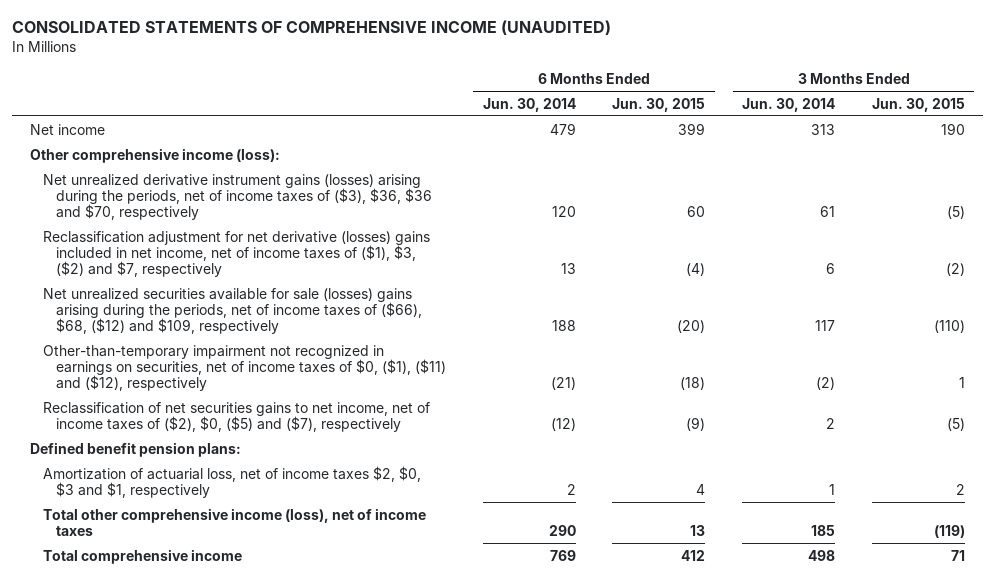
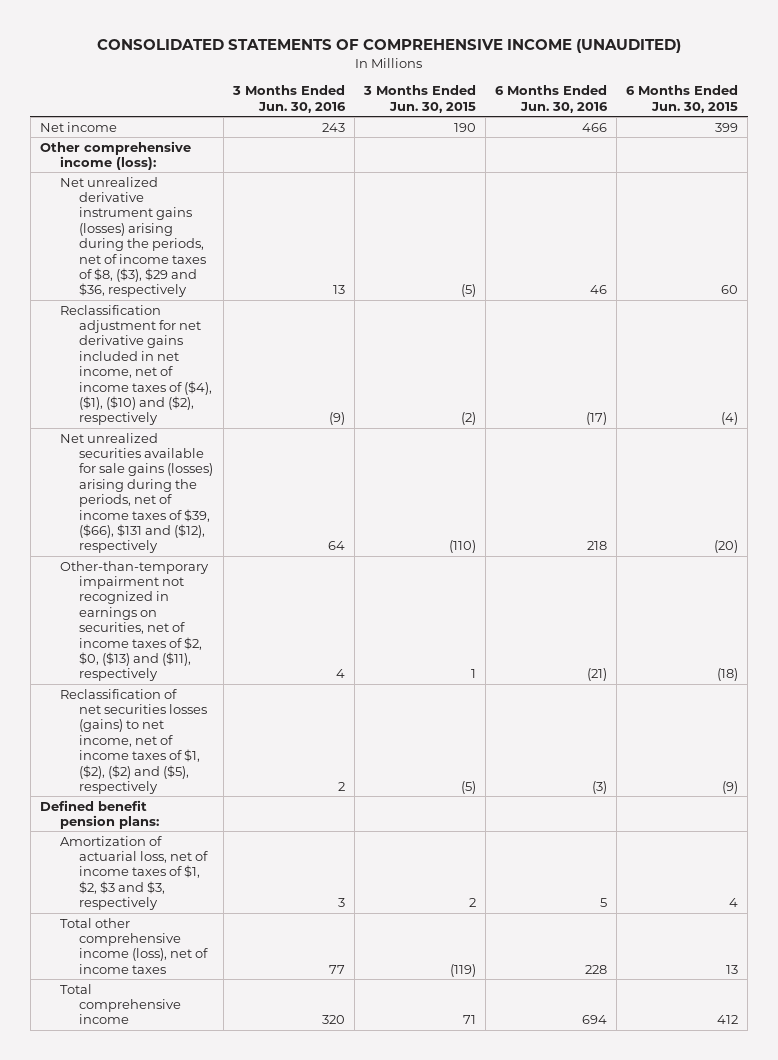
- | 6 Months Ended Jun. 30, 2014 | 6 Months Ended Jun. 30, 2015 | 3 Months Ended Jun. 30, 2014 | 3 Months Ended Jun. 30, 2015
+ | 3 Months Ended Jun. 30, 2016 | 3 Months Ended Jun. 30, 2015 | 6 Months Ended Jun. 30, 2016 | 6 Months Ended Jun. 30, 2015
- Net unrealized derivative instrument gains (losses) arising during the periods, net of income taxes of ($3), $36, $36 and $70, respectively | 120 | 60 | 61 | (5)
- Reclassification adjustment for net derivative (losses) gains included in net income, net of income taxes of ($1), $3, ($2) and $7, respectively | 13 | (4) | 6 | (2)
- Net unrealized securities available for sale (losses) gains arising during the periods, net of income taxes of ($66), $68, ($12) and $109, respectively | 188 | (20) | 117 | (110)
- Other-than-temporary impairment not recognized in earnings on securities, net of income taxes of $0, ($1), ($11) and ($12), respectively | (21) | (18) | (2) | 1
- Reclassification of net securities gains to net income, net of income taxes of ($2), $0, ($5) and ($7), respectively | (12) | (9) | 2 | (5)
+ Net unrealized derivative instrument gains (losses) arising during the periods, net of income taxes of $8, ($3), $29 and $36, respectively | 13 | (5) | 46 | 60
+ Reclassification adjustment for net derivative gains included in net income, net of income taxes of ($4), ($1), ($10) and ($2), respectively | (9) | (2) | (17) | (4)
+ Net unrealized securities available for sale gains (losses) arising during the periods, net of income taxes of $39, ($66), $131 and ($12), respectively | 64 | (110) | 218 | (20)
+ Other-than-temporary impairment not recognized in earnings on securities, net of income taxes of $2, $0, ($13) and ($11), respectively | 4 | 1 | (21) | (18)
+ Reclassification of net securities losses (gains) to net income, net of income taxes of $1, ($2), ($2) and ($5), respectively | 2 | (5) | (3) | (9)
- Amortization of actuarial loss, net of income taxes $2, $0, $3 and $1, respectively | 2 | 4 | 1 | 2
+ Amortization of actuarial loss, net of income taxes of $1, $2, $3 and $3, respectively | 3 | 2 | 5 | 4

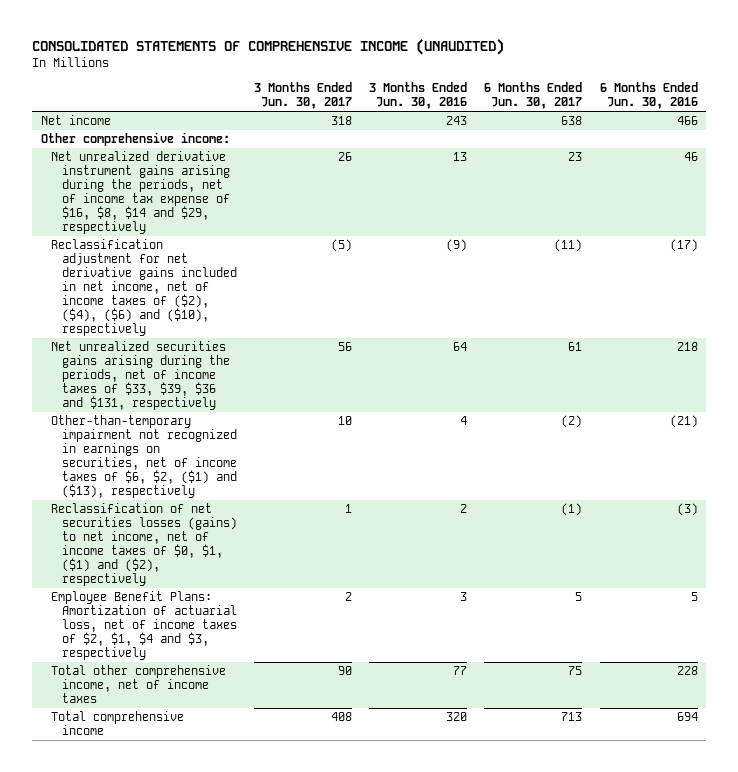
- | 3 Months Ended Jun. 30, 2016 | 3 Months Ended Jun. 30, 2015 | 6 Months Ended Jun. 30, 2016 | 6 Months Ended Jun. 30, 2015
+ | 3 Months Ended Jun. 30, 2017 | 3 Months Ended Jun. 30, 2016 | 6 Months Ended Jun. 30, 2017 | 6 Months Ended Jun. 30, 2016
- Other comprehensive income (loss):
- Net unrealized derivative instrument gains (losses) arising during the periods, net of income taxes of $8, ($3), $29 and $36, respectively | 13 | (5) | 46 | 60
- Reclassification adjustment for net derivative gains included in net income, net of income taxes of ($4), ($1), ($10) and ($2), respectively | (9) | (2) | (17) | (4)
- Net unrealized securities available for sale gains (losses) arising during the periods, net of income taxes of $39, ($66), $131 and ($12), respectively | 64 | (110) | 218 | (20)
- Other-than-temporary impairment not recognized in earnings on securities, net of income taxes of $2, $0, ($13) and ($11), respectively | 4 | 1 | (21) | (18)
- Reclassification of net securities losses (gains) to net income, net of income taxes of $1, ($2), ($2) and ($5), respectively | 2 | (5) | (3) | (9)
- Defined benefit pension plans:
- Amortization of actuarial loss, net of income taxes of $1, $2, $3 and $3, respectively | 3 | 2 | 5 | 4
- Total other comprehensive income (loss), net of income taxes | 77 | (119) | 228 | 13
+ Other comprehensive income:
+ Net unrealized derivative instrument gains arising during the periods, net of income tax expense of $16, $8, $14 and $29, respectively | 26 | 13 | 23 | 46
+ Reclassification adjustment for net derivative gains included in net income, net of income taxes of ($2), ($4), ($6) and ($10), respectively | (5) | (9) | (11) | (17)
+ Net unrealized securities gains arising during the periods, net of income taxes of $33, $39, $36 and $131, respectively | 56 | 64 | 61 | 218
+ Other-than-temporary impairment not recognized in earnings on securities, net of income taxes of $6, $2, ($1) and ($13), respectively | 10 | 4 | (2) | (21)
+ Reclassification of net securities losses (gains) to net income, net of income taxes of $0, $1, ($1) and ($2), respectively | 1 | 2 | (1) | (3)
+ Employee Benefit Plans: Amortization of actuarial loss, net of income taxes of $2, $1, $4 and $3, respectively | 2 | 3 | 5 | 5
+ Total other comprehensive income, net of income taxes | 90 | 77 | 75 | 228

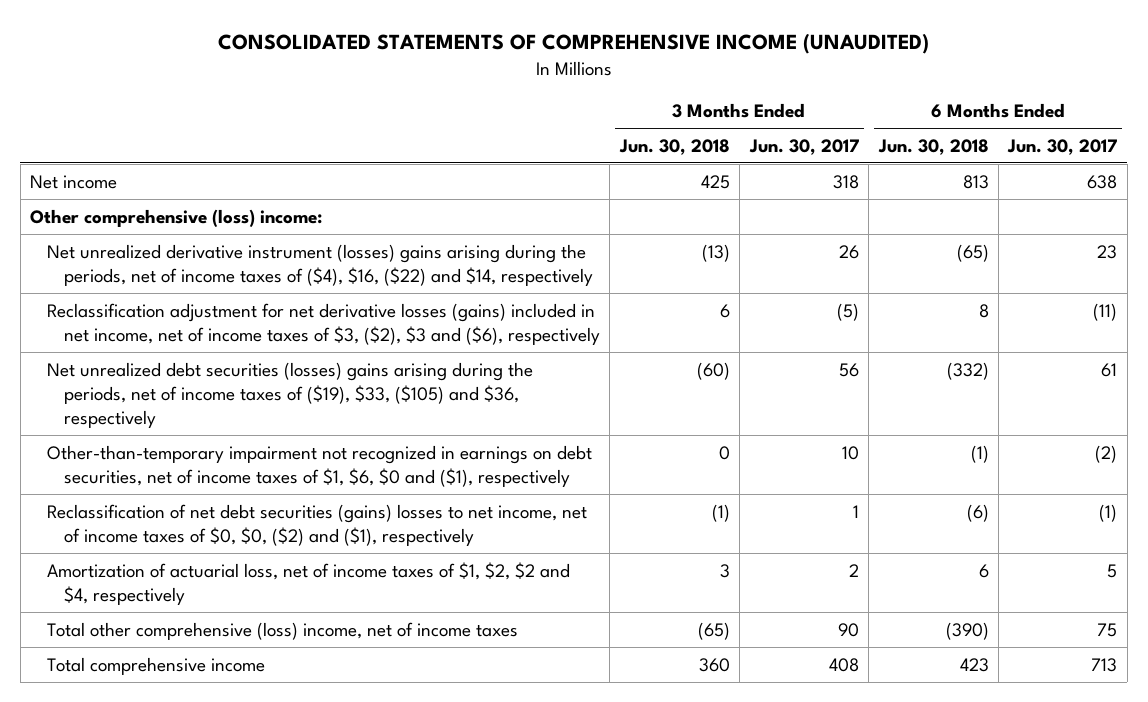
- | 3 Months Ended Jun. 30, 2017 | 3 Months Ended Jun. 30, 2016 | 6 Months Ended Jun. 30, 2017 | 6 Months Ended Jun. 30, 2016
+ | 3 Months Ended Jun. 30, 2018 | 3 Months Ended Jun. 30, 2017 | 6 Months Ended Jun. 30, 2018 | 6 Months Ended Jun. 30, 2017
- Other comprehensive income:
- Net unrealized derivative instrument gains arising during the periods, net of income tax expense of $16, $8, $14 and $29, respectively | 26 | 13 | 23 | 46
- Reclassification adjustment for net derivative gains included in net income, net of income taxes of ($2), ($4), ($6) and ($10), respectively | (5) | (9) | (11) | (17)
- Net unrealized securities gains arising during the periods, net of income taxes of $33, $39, $36 and $131, respectively | 56 | 64 | 61 | 218
- Other-than-temporary impairment not recognized in earnings on securities, net of income taxes of $6, $2, ($1) and ($13), respectively | 10 | 4 | (2) | (21)
- Reclassification of net securities losses (gains) to net income, net of income taxes of $0, $1, ($1) and ($2), respectively | 1 | 2 | (1) | (3)
- Employee Benefit Plans: Amortization of actuarial loss, net of income taxes of $2, $1, $4 and $3, respectively | 2 | 3 | 5 | 5
- Total other comprehensive income, net of income taxes | 90 | 77 | 75 | 228
+ Other comprehensive (loss) income:
+ Net unrealized derivative instrument (losses) gains arising during the periods, net of income taxes of ($4), $16, ($22) and $14, respectively | (13) | 26 | (65) | 23
+ Reclassification adjustment for net derivative losses (gains) included in net income, net of income taxes of $3, ($2), $3 and ($6), respectively | 6 | (5) | 8 | (11)
+ Net unrealized debt securities (losses) gains arising during the periods, net of income taxes of ($19), $33, ($105) and $36, respectively | (60) | 56 | (332) | 61
+ Other-than-temporary impairment not recognized in earnings on debt securities, net of income taxes of $1, $6, $0 and ($1), respectively | 0 | 10 | (1) | (2)
+ Reclassification of net debt securities (gains) losses to net income, net of income taxes of $0, $0, ($2) and ($1), respectively | (1) | 1 | (6) | (1)
+ Amortization of actuarial loss, net of income taxes of $1, $2, $2 and $4, respectively | 3 | 2 | 6 | 5
+ Total other comprehensive (loss) income, net of income taxes | (65) | 90 | (390) | 75

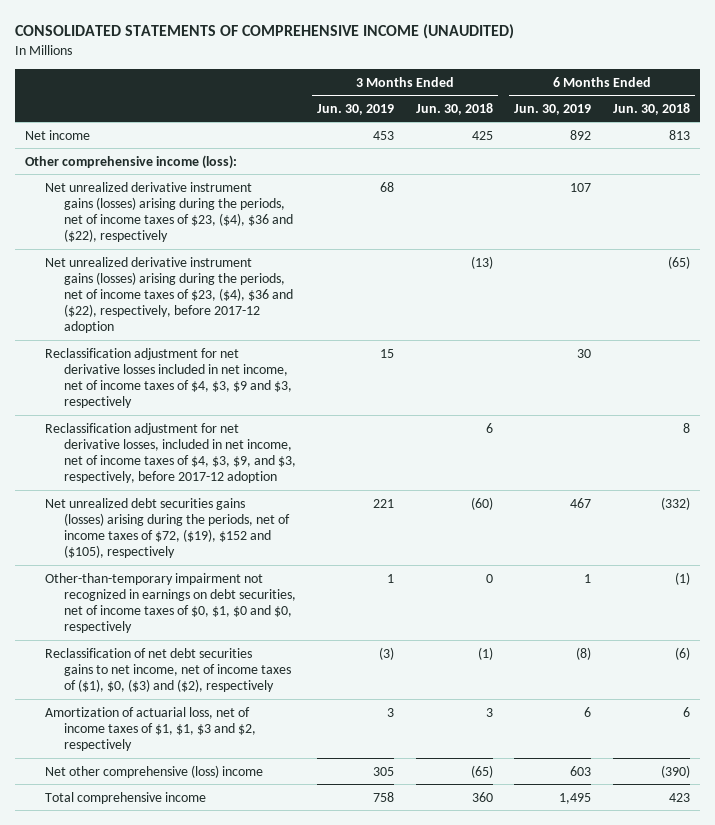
- | 3 Months Ended Jun. 30, 2018 | 3 Months Ended Jun. 30, 2017 | 6 Months Ended Jun. 30, 2018 | 6 Months Ended Jun. 30, 2017
+ | 3 Months Ended Jun. 30, 2019 | 3 Months Ended Jun. 30, 2018 | 6 Months Ended Jun. 30, 2019 | 6 Months Ended Jun. 30, 2018
- Other comprehensive (loss) income:
- Net unrealized derivative instrument (losses) gains arising during the periods, net of income taxes of ($4), $16, ($22) and $14, respectively | (13) | 26 | (65) | 23
- Reclassification adjustment for net derivative losses (gains) included in net income, net of income taxes of $3, ($2), $3 and ($6), respectively | 6 | (5) | 8 | (11)
- Net unrealized debt securities (losses) gains arising during the periods, net of income taxes of ($19), $33, ($105) and $36, respectively | (60) | 56 | (332) | 61
- Other-than-temporary impairment not recognized in earnings on debt securities, net of income taxes of $1, $6, $0 and ($1), respectively | 0 | 10 | (1) | (2)
- Reclassification of net debt securities (gains) losses to net income, net of income taxes of $0, $0, ($2) and ($1), respectively | (1) | 1 | (6) | (1)
- Amortization of actuarial loss, net of income taxes of $1, $2, $2 and $4, respectively | 3 | 2 | 6 | 5
- Total other comprehensive (loss) income, net of income taxes | (65) | 90 | (390) | 75
+ Other comprehensive income (loss):
+ Net unrealized derivative instrument gains (losses) arising during the periods, net of income taxes of $23, ($4), $36 and ($22), respectively | 68 | | 107 |
+ Net unrealized derivative instrument gains (losses) arising during the periods, net of income taxes of $23, ($4), $36 and ($22), respectively, before 2017-12 adoption | | (13) | | (65)
+ Reclassification adjustment for net derivative losses included in net income, net of income taxes of $4, $3, $9 and $3, respectively | 15 | | 30 |
+ Reclassification adjustment for net derivative losses, included in net income, net of income taxes of $4, $3, $9, and $3, respectively, before 2017-12 adoption | | 6 | | 8
+ Net unrealized debt securities gains (losses) arising during the periods, net of income taxes of $72, ($19), $152 and ($105), respectively | 221 | (60) | 467 | (332)
+ Other-than-temporary impairment not recognized in earnings on debt securities, net of income taxes of $0, $1, $0 and $0, respectively | 1 | 0 | 1 | (1)
+ Reclassification of net debt securities gains to net income, net of income taxes of ($1), $0, ($3) and ($2), respectively | (3) | (1) | (8) | (6)
+ Amortization of actuarial loss, net of income taxes of $1, $1, $3 and $2, respectively | 3 | 3 | 6 | 6
+ Net other comprehensive (loss) income | 305 | (65) | 603 | (390)

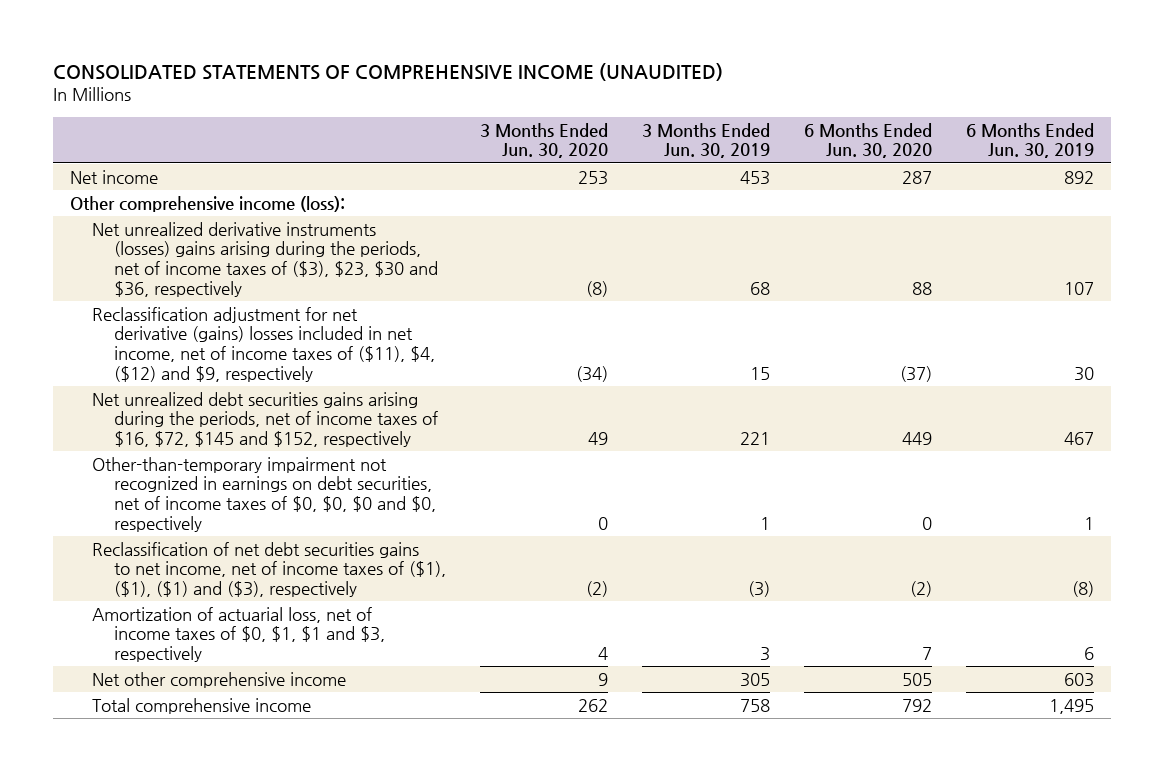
- | 3 Months Ended Jun. 30, 2019 | 3 Months Ended Jun. 30, 2018 | 6 Months Ended Jun. 30, 2019 | 6 Months Ended Jun. 30, 2018
+ | 3 Months Ended Jun. 30, 2020 | 3 Months Ended Jun. 30, 2019 | 6 Months Ended Jun. 30, 2020 | 6 Months Ended Jun. 30, 2019
- Net unrealized derivative instrument gains (losses) arising during the periods, net of income taxes of $23, ($4), $36 and ($22), respectively | 68 | | 107 |
- Net unrealized derivative instrument gains (losses) arising during the periods, net of income taxes of $23, ($4), $36 and ($22), respectively, before 2017-12 adoption | | (13) | | (65)
- Reclassification adjustment for net derivative losses included in net income, net of income taxes of $4, $3, $9 and $3, respectively | 15 | | 30 |
- Reclassification adjustment for net derivative losses, included in net income, net of income taxes of $4, $3, $9, and $3, respectively, before 2017-12 adoption | | 6 | | 8
- Net unrealized debt securities gains (losses) arising during the periods, net of income taxes of $72, ($19), $152 and ($105), respectively | 221 | (60) | 467 | (332)
- Other-than-temporary impairment not recognized in earnings on debt securities, net of income taxes of $0, $1, $0 and $0, respectively | 1 | 0 | 1 | (1)
- Reclassification of net debt securities gains to net income, net of income taxes of ($1), $0, ($3) and ($2), respectively | (3) | (1) | (8) | (6)
- Amortization of actuarial loss, net of income taxes of $1, $1, $3 and $2, respectively | 3 | 3 | 6 | 6
- Net other comprehensive (loss) income | 305 | (65) | 603 | (390)
+ Net unrealized derivative instruments (losses) gains arising during the periods, net of income taxes of ($3), $23, $30 and $36, respectively | (8) | 68 | 88 | 107
+ Reclassification adjustment for net derivative (gains) losses included in net income, net of income taxes of ($11), $4, ($12) and $9, respectively | (34) | 15 | (37) | 30
+ Net unrealized debt securities gains arising during the periods, net of income taxes of $16, $72, $145 and $152, respectively | 49 | 221 | 449 | 467
+ Other-than-temporary impairment not recognized in earnings on debt securities, net of income taxes of $0, $0, $0 and $0, respectively | 0 | 1 | 0 | 1
+ Reclassification of net debt securities gains to net income, net of income taxes of ($1), ($1), ($1) and ($3), respectively | (2) | (3) | (2) | (8)
+ Amortization of actuarial loss, net of income taxes of $0, $1, $1 and $3, respectively | 4 | 3 | 7 | 6
+ Net other comprehensive income | 9 | 305 | 505 | 603

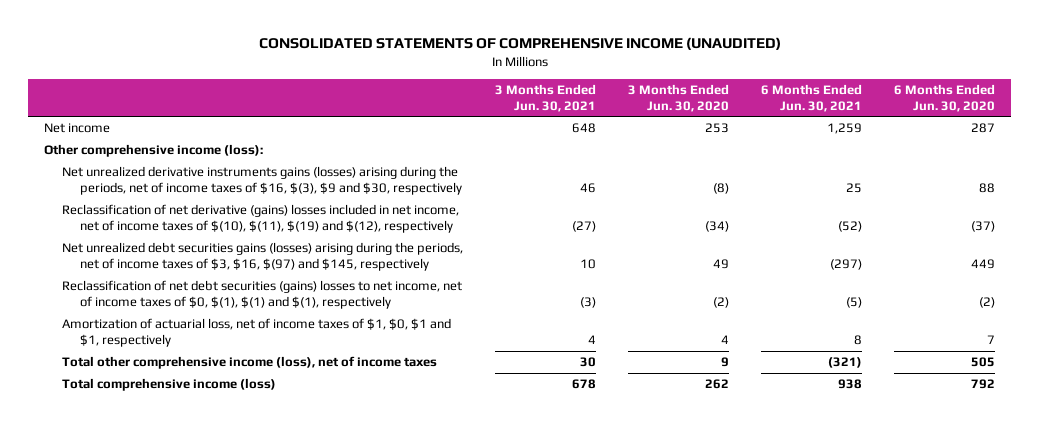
- | 3 Months Ended Jun. 30, 2020 | 3 Months Ended Jun. 30, 2019 | 6 Months Ended Jun. 30, 2020 | 6 Months Ended Jun. 30, 2019
+ | 3 Months Ended Jun. 30, 2021 | 3 Months Ended Jun. 30, 2020 | 6 Months Ended Jun. 30, 2021 | 6 Months Ended Jun. 30, 2020
- Net unrealized derivative instruments (losses) gains arising during the periods, net of income taxes of ($3), $23, $30 and $36, respectively | (8) | 68 | 88 | 107
- Reclassification adjustment for net derivative (gains) losses included in net income, net of income taxes of ($11), $4, ($12) and $9, respectively | (34) | 15 | (37) | 30
- Net unrealized debt securities gains arising during the periods, net of income taxes of $16, $72, $145 and $152, respectively | 49 | 221 | 449 | 467
- Other-than-temporary impairment not recognized in earnings on debt securities, net of income taxes of $0, $0, $0 and $0, respectively | 0 | 1 | 0 | 1
- Reclassification of net debt securities gains to net income, net of income taxes of ($1), ($1), ($1) and ($3), respectively | (2) | (3) | (2) | (8)
- Amortization of actuarial loss, net of income taxes of $0, $1, $1 and $3, respectively | 4 | 3 | 7 | 6
- Net other comprehensive income | 9 | 305 | 505 | 603
- Total comprehensive income | 262 | 758 | 792 | 1,495
+ Net unrealized derivative instruments gains (losses) arising during the periods, net of income taxes of $16, $(3), $9 and $30, respectively | 46 | (8) | 25 | 88
+ Reclassification of net derivative (gains) losses included in net income, net of income taxes of $(10), $(11), $(19) and $(12), respectively | (27) | (34) | (52) | (37)
+ Net unrealized debt securities gains (losses) arising during the periods, net of income taxes of $3, $16, $(97) and $145, respectively | 10 | 49 | (297) | 449
+ Reclassification of net debt securities (gains) losses to net income, net of income taxes of $0, $(1), $(1) and $(1), respectively | (3) | (2) | (5) | (2)
+ Amortization of actuarial loss, net of income taxes of $1, $0, $1 and $1, respectively | 4 | 4 | 8 | 7
+ Total other comprehensive income (loss), net of income taxes | 30 | 9 | (321) | 505
+ Total comprehensive income (loss) | 678 | 262 | 938 | 792

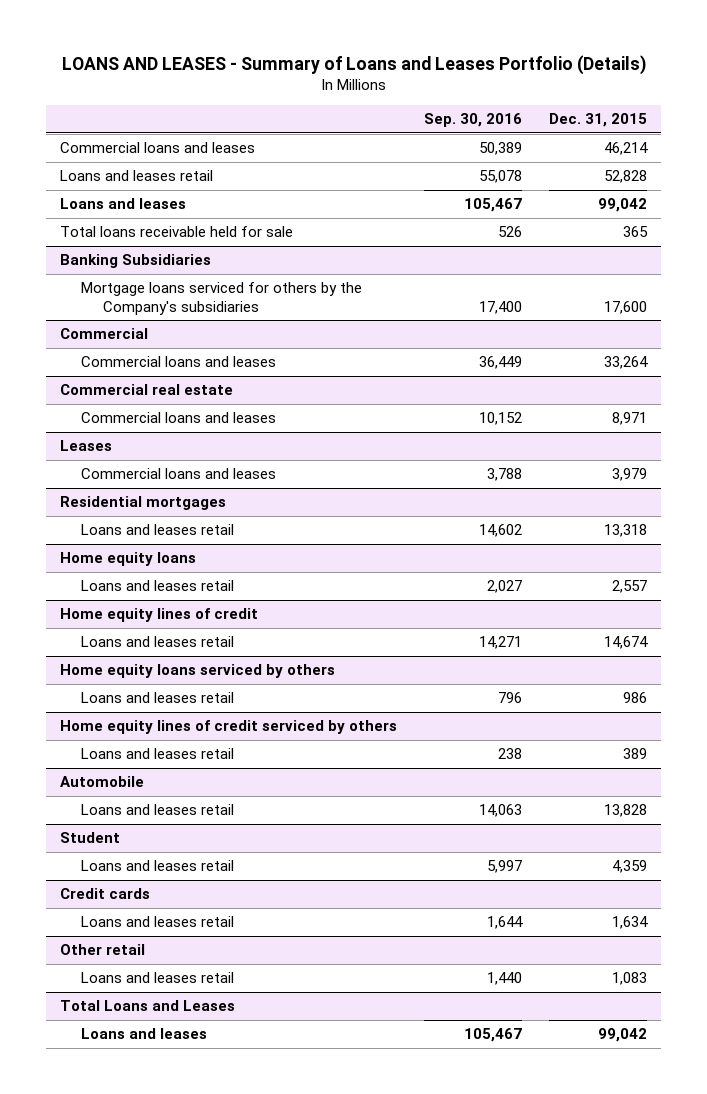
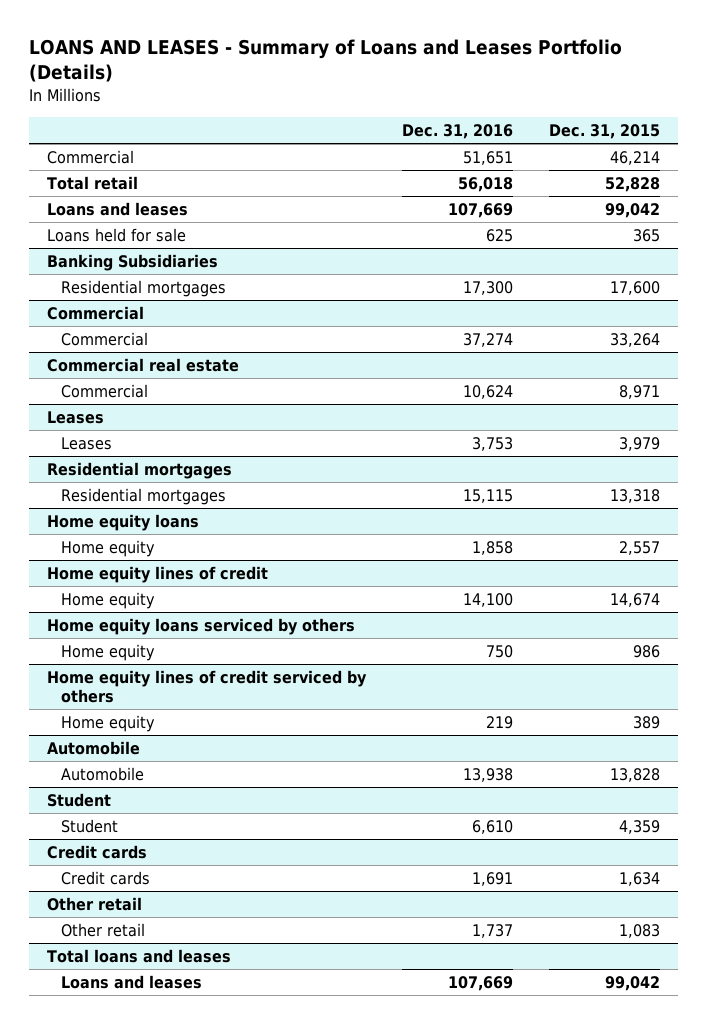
- | Sep. 30, 2016 | Dec. 31, 2015
+ | Dec. 31, 2016 | Dec. 31, 2015
- Commercial loans and leases | 50,389 | 46,214
- Loans and leases retail | 55,078 | 52,828
+ Commercial | 51,651 | 46,214
+ Total retail | 56,018 | 52,828
- Total loans receivable held for sale | 526 | 365
+ Loans held for sale | 625 | 365
@ Banking Subsidiaries
- Mortgage loans serviced for others by the Company's subsidiaries | 17,400 | 17,600
+ Residential mortgages | 17,300 | 17,600
@ Commercial
- Commercial loans and leases | 36,449 | 33,264
+ Commercial | 37,274 | 33,264
@ Commercial real estate
- Commercial loans and leases | 10,152 | 8,971
+ Commercial | 10,624 | 8,971
@ Leases
- Commercial loans and leases | 3,788 | 3,979
+ Leases | 3,753 | 3,979
@ Residential mortgages
- Loans and leases retail | 14,602 | 13,318
+ Residential mortgages | 15,115 | 13,318
@ Home equity loans
- Loans and leases retail | 2,027 | 2,557
+ Home equity | 1,858 | 2,557
@ Home equity lines of credit
- Loans and leases retail | 14,271 | 14,674
+ Home equity | 14,100 | 14,674
@ Home equity loans serviced by others
- Loans and leases retail | 796 | 986
+ Home equity | 750 | 986
@ Home equity lines of credit serviced by others
- Loans and leases retail | 238 | 389
+ Home equity | 219 | 389
@ Automobile
- Loans and leases retail | 14,063 | 13,828
+ Automobile | 13,938 | 13,828
@ Student
- Loans and leases retail | 5,997 | 4,359
+ Student | 6,610 | 4,359
@ Credit cards
- Loans and leases retail | 1,644 | 1,634
+ Credit cards | 1,691 | 1,634
@ Other retail
- Loans and leases retail | 1,440 | 1,083
- Total Loans and Leases
@ Other retail
+ Other retail | 1,737 | 1,083
+ Total loans and leases

